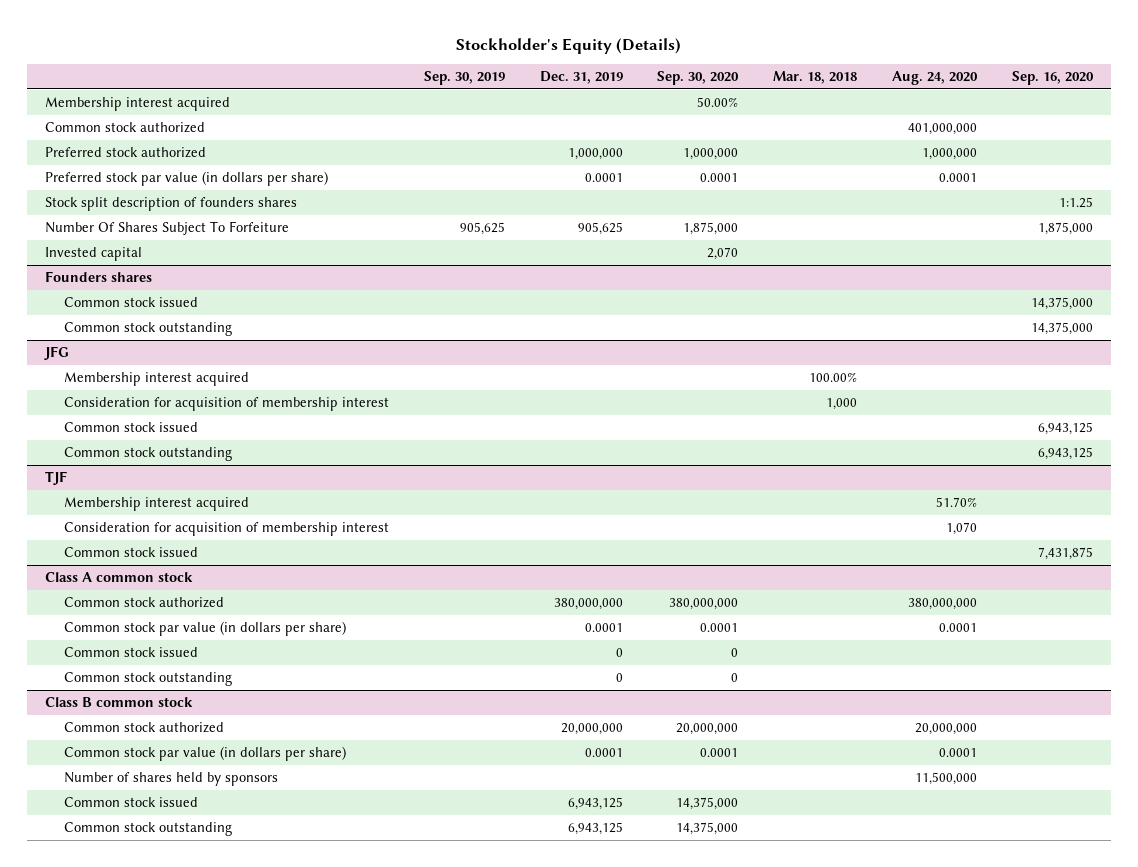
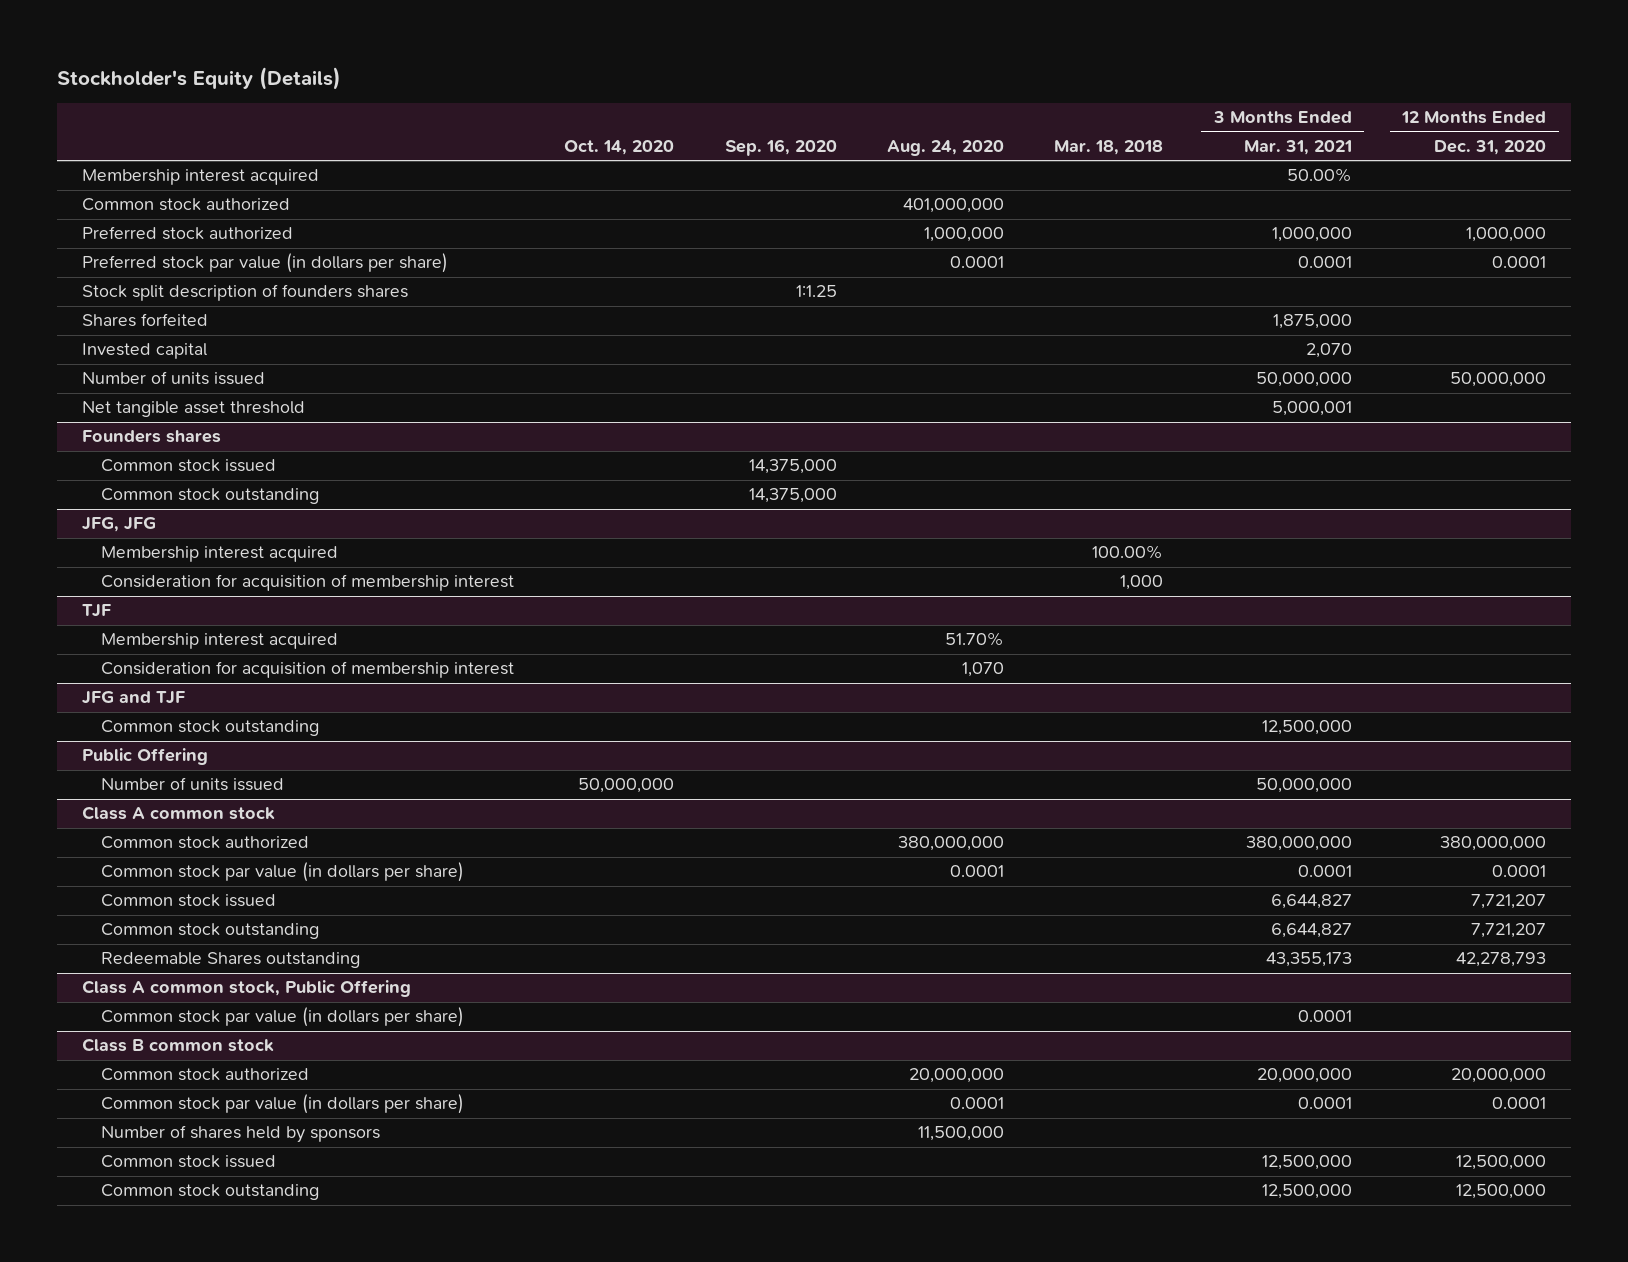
- | Sep. 30, 2019 | Dec. 31, 2019 | Sep. 30, 2020 | Mar. 18, 2018 | Aug. 24, 2020 | Sep. 16, 2020
+ | Oct. 14, 2020 | Sep. 16, 2020 | Aug. 24, 2020 | Mar. 18, 2018 | 3 Months Ended Mar. 31, 2021 | 12 Months Ended Dec. 31, 2020
- Number Of Shares Subject To Forfeiture | 905,625 | 905,625 | 1,875,000 | | | 1,875,000
+ Shares forfeited | | | | | 1,875,000 |
+ Number of units issued | | | | | 50,000,000 | 50,000,000
+ Net tangible asset threshold | | | | | 5,000,001 |
- JFG
+ JFG, JFG
- Common stock issued | | | | | | 6,943,125
- Common stock outstanding | | | | | | 6,943,125
@ TJF
- Common stock issued | | | | | | 7,431,875
+ JFG and TJF
+ Common stock outstanding | | | | | 12,500,000 |
+ Public Offering
+ Number of units issued | 50,000,000 | | | | 50,000,000 |
@ Class A common stock
+ Redeemable Shares outstanding | | | | | 43,355,173 | 42,278,793
+ Class A common stock, Public Offering
+ Common stock par value (in dollars per share) | | | | | 0.0001 |

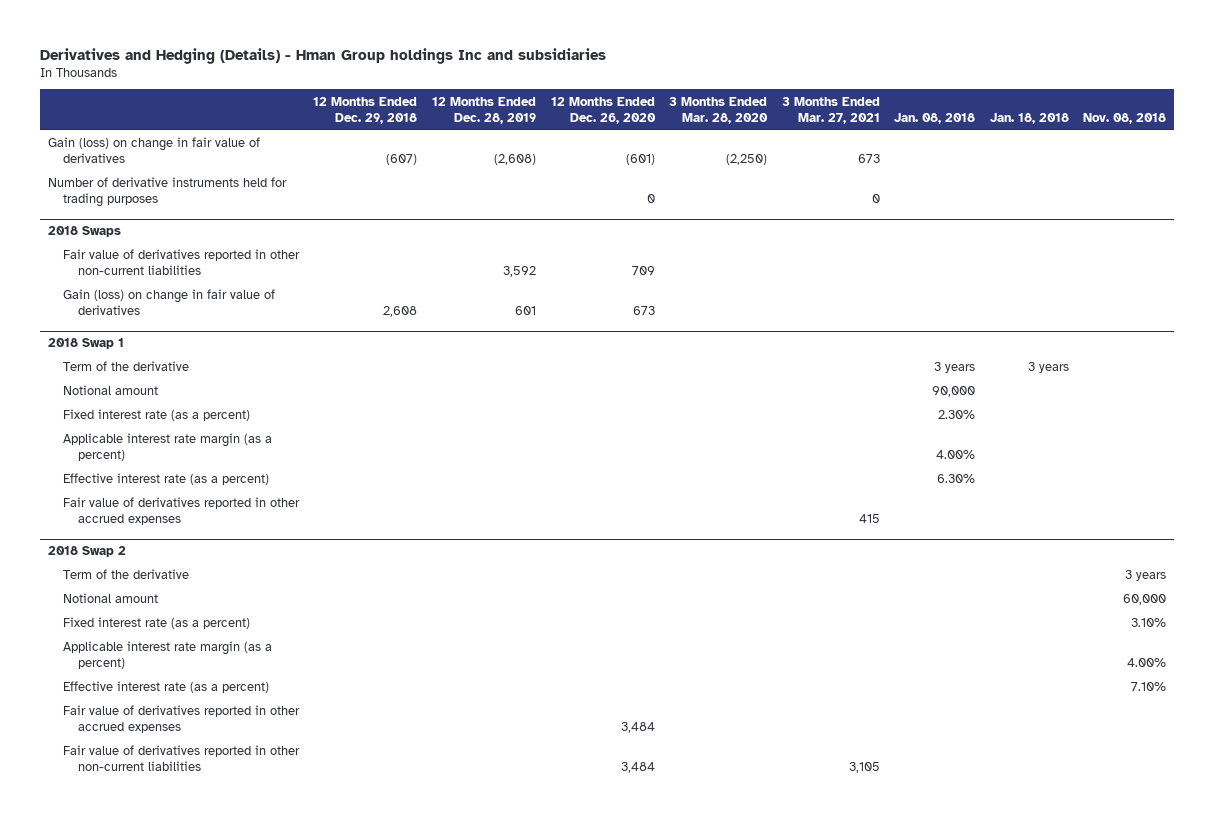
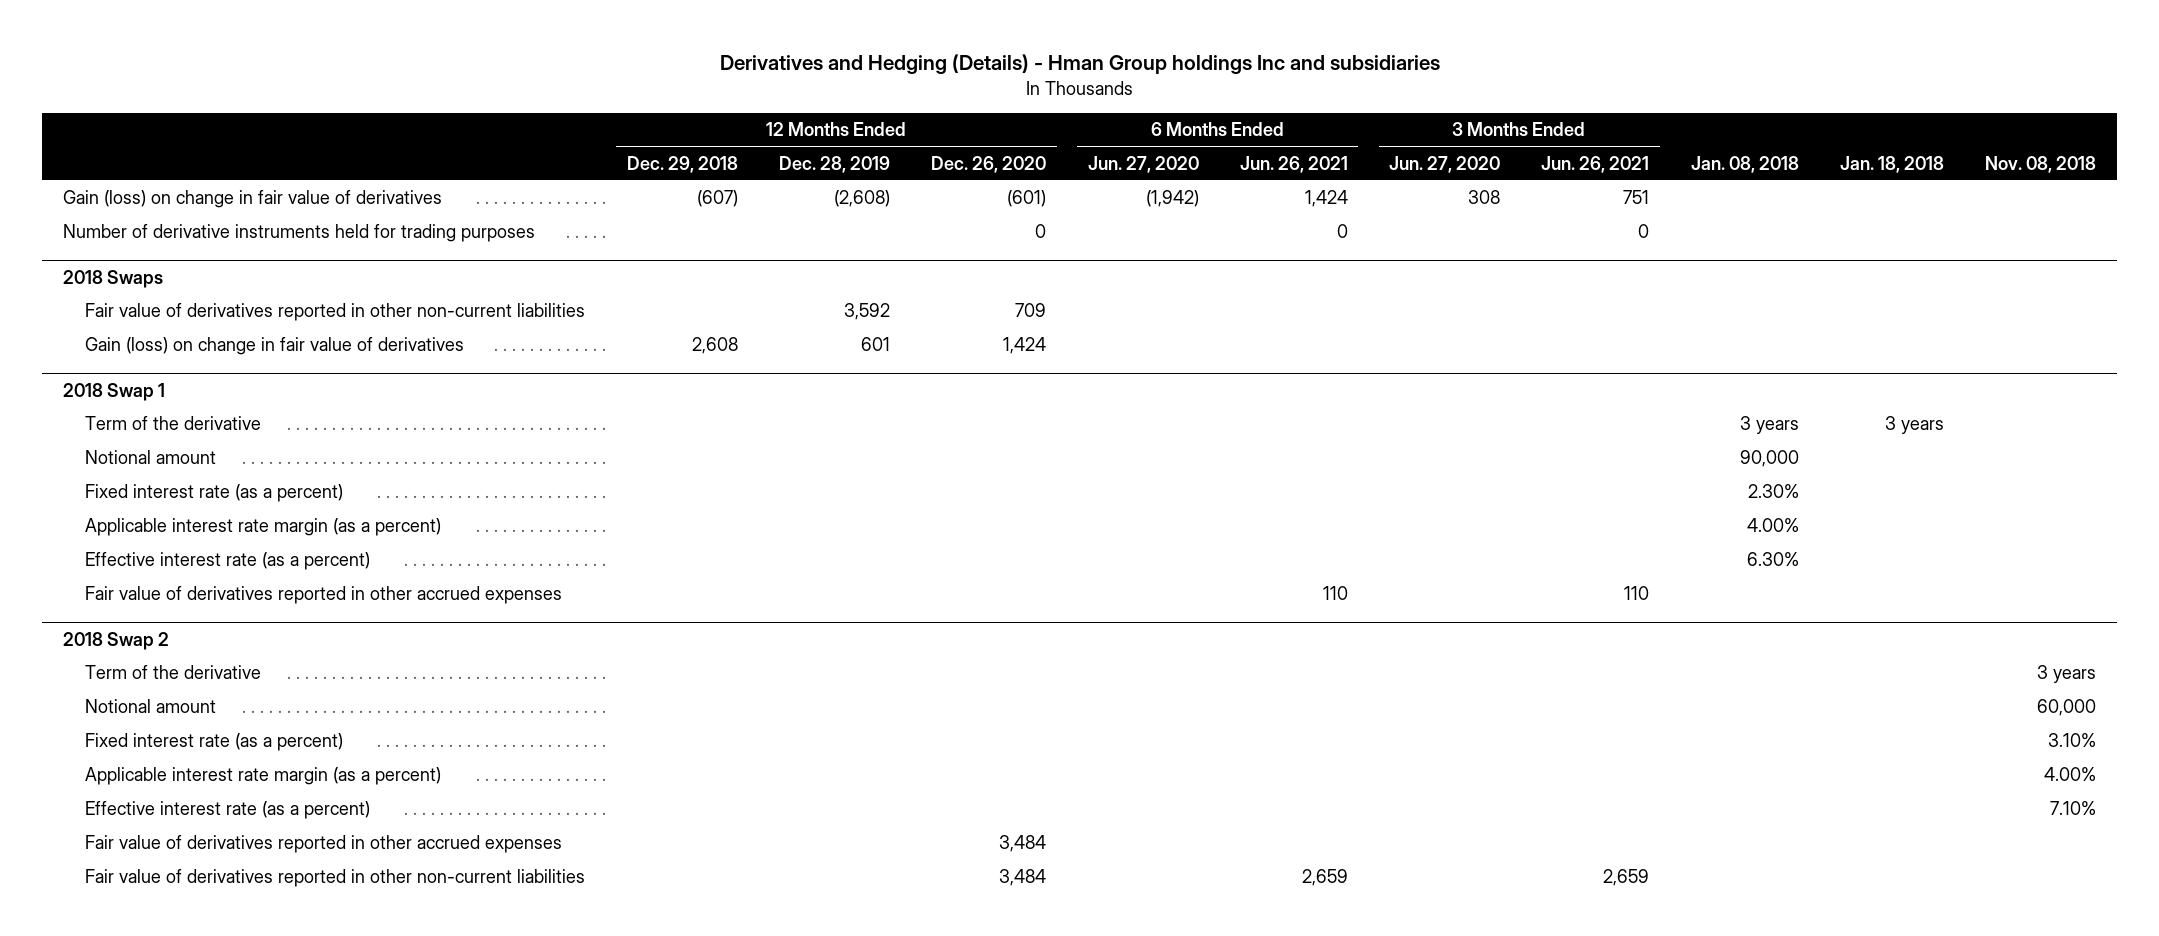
- | 12 Months Ended Dec. 29, 2018 | 12 Months Ended Dec. 28, 2019 | 12 Months Ended Dec. 26, 2020 | 3 Months Ended Mar. 28, 2020 | 3 Months Ended Mar. 27, 2021 | Jan. 08, 2018 | Jan. 18, 2018 | Nov. 08, 2018
+ | 12 Months Ended Dec. 29, 2018 | 12 Months Ended Dec. 28, 2019 | 12 Months Ended Dec. 26, 2020 | 6 Months Ended Jun. 27, 2020 | 6 Months Ended Jun. 26, 2021 | 3 Months Ended Jun. 27, 2020 | 3 Months Ended Jun. 26, 2021 | Jan. 08, 2018 | Jan. 18, 2018 | Nov. 08, 2018
@ 2018 Swaps
- Gain (loss) on change in fair value of derivatives | 2,608 | 601 | 673 | | | | |
+ Gain (loss) on change in fair value of derivatives | 2,608 | 601 | 1,424 | | | | | | |

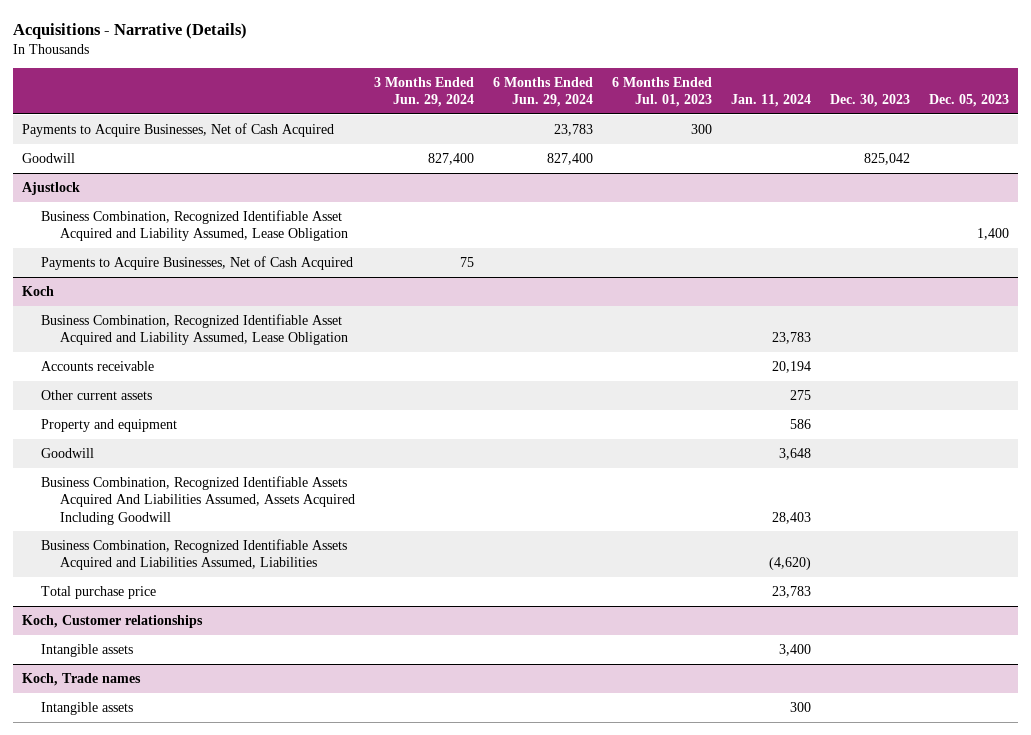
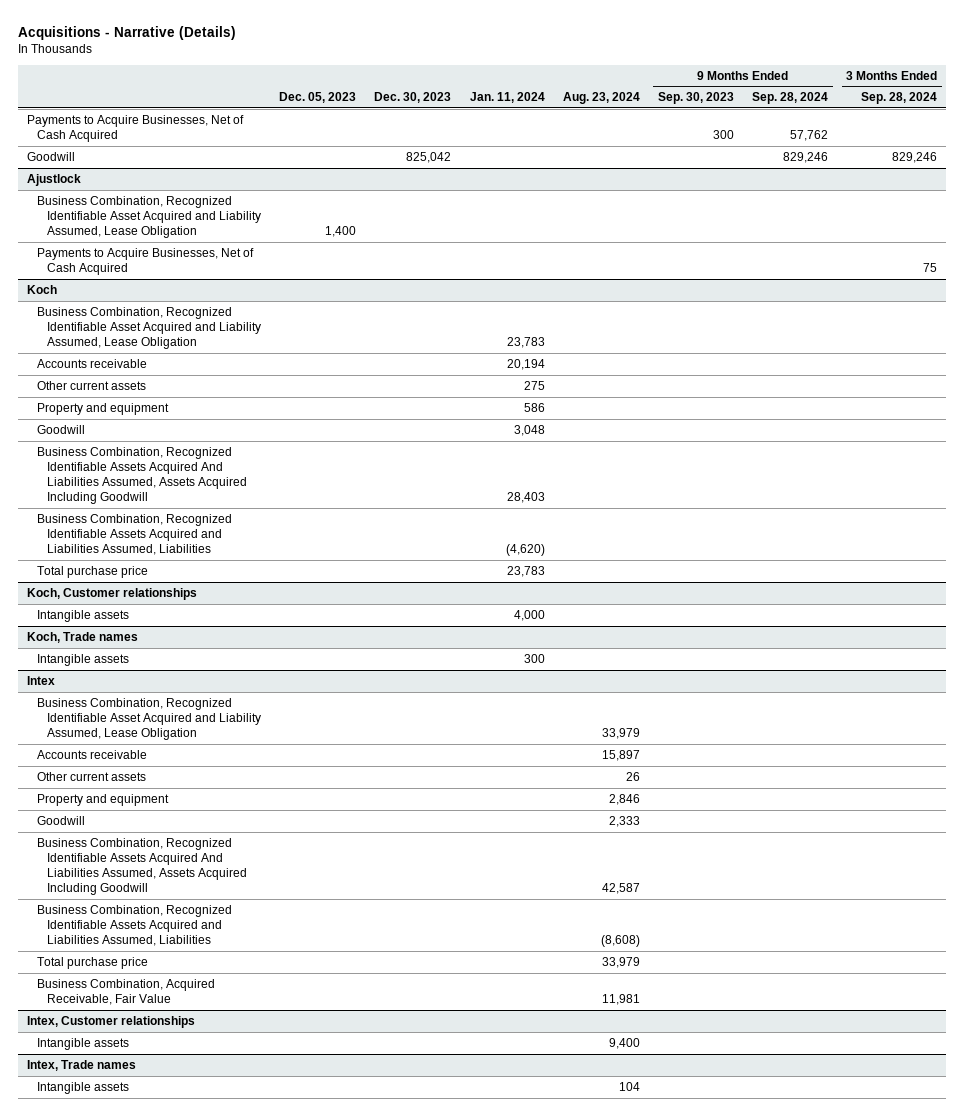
- | 3 Months Ended Jun. 29, 2024 | 6 Months Ended Jun. 29, 2024 | 6 Months Ended Jul. 01, 2023 | Jan. 11, 2024 | Dec. 30, 2023 | Dec. 05, 2023
+ | Dec. 05, 2023 | Dec. 30, 2023 | Jan. 11, 2024 | Aug. 23, 2024 | 9 Months Ended Sep. 30, 2023 | 9 Months Ended Sep. 28, 2024 | 3 Months Ended Sep. 28, 2024
@ Koch
- Goodwill | | | | 3,648 | |
+ Goodwill | | | 3,048 | | | |
@ Koch, Customer relationships
- Intangible assets | | | | 3,400 | |
+ Intangible assets | | | 4,000 | | | |
+ Intex
+ Business Combination, Recognized Identifiable Asset Acquired and Liability Assumed, Lease Obligation | | | | 33,979 | | |
+ Accounts receivable | | | | 15,897 | | |
+ Other current assets | | | | 26 | | |
+ Property and equipment | | | | 2,846 | | |
+ Goodwill | | | | 2,333 | | |
+ Business Combination, Recognized Identifiable Assets Acquired And Liabilities Assumed, Assets Acquired Including Goodwill | | | | 42,587 | | |
+ Business Combination, Recognized Identifiable Assets Acquired and Liabilities Assumed, Liabilities | | | | (8,608) | | |
+ Total purchase price | | | | 33,979 | | |
+ Business Combination, Acquired Receivable, Fair Value | | | | 11,981 | | |
+ Intex, Customer relationships
+ Intangible assets | | | | 9,400 | | |
+ Intex, Trade names
+ Intangible assets | | | | 104 | | |

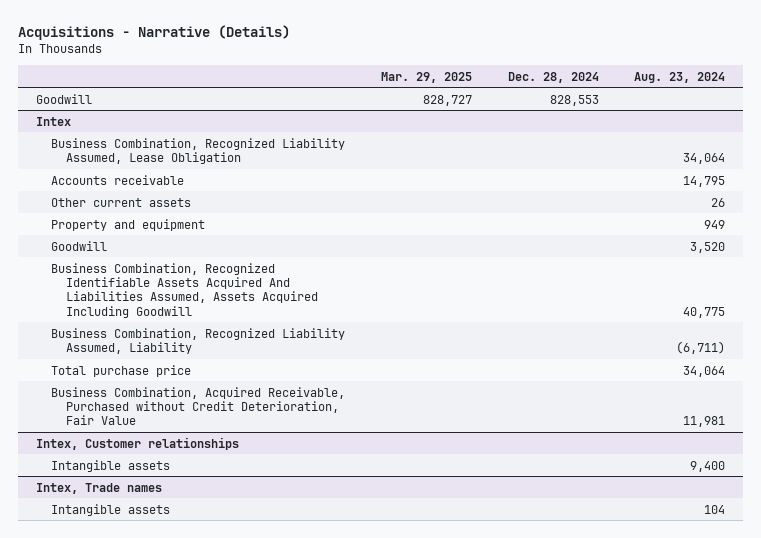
- | Dec. 05, 2023 | Dec. 30, 2023 | Jan. 11, 2024 | Aug. 23, 2024 | 9 Months Ended Sep. 30, 2023 | 9 Months Ended Sep. 28, 2024 | 3 Months Ended Sep. 28, 2024
+ | Mar. 29, 2025 | Dec. 28, 2024 | Aug. 23, 2024
- Payments to Acquire Businesses, Net of Cash Acquired | | | | | 300 | 57,762 |
- Ajustlock
- Business Combination, Recognized Identifiable Asset Acquired and Liability Assumed, Lease Obligation | 1,400 | | | | | |
- Payments to Acquire Businesses, Net of Cash Acquired | | | | | | | 75
- Koch
- Business Combination, Recognized Identifiable Asset Acquired and Liability Assumed, Lease Obligation | | | 23,783 | | | |
- Accounts receivable | | | 20,194 | | | |
- Other current assets | | | 275 | | | |
- Property and equipment | | | 586 | | | |
- Goodwill | | | 3,048 | | | |
- Business Combination, Recognized Identifiable Assets Acquired And Liabilities Assumed, Assets Acquired Including Goodwill | | | 28,403 | | | |
- Business Combination, Recognized Identifiable Assets Acquired and Liabilities Assumed, Liabilities | | | (4,620) | | | |
- Total purchase price | | | 23,783 | | | |
- Koch, Customer relationships
- Intangible assets | | | 4,000 | | | |
- Koch, Trade names
- Intangible assets | | | 300 | | | |
@ Intex
- Business Combination, Recognized Identifiable Asset Acquired and Liability Assumed, Lease Obligation | | | | 33,979 | | |
- Accounts receivable | | | | 15,897 | | |
+ Business Combination, Recognized Liability Assumed, Lease Obligation | | | 34,064
+ Accounts receivable | | | 14,795
- Property and equipment | | | | 2,846 | | |
- Goodwill | | | | 2,333 | | |
- Business Combination, Recognized Identifiable Assets Acquired And Liabilities Assumed, Assets Acquired Including Goodwill | | | | 42,587 | | |
- Business Combination, Recognized Identifiable Assets Acquired and Liabilities Assumed, Liabilities | | | | (8,608) | | |
- Total purchase price | | | | 33,979 | | |
- Business Combination, Acquired Receivable, Fair Value | | | | 11,981 | | |
+ Property and equipment | | | 949
+ Goodwill | | | 3,520
+ Business Combination, Recognized Identifiable Assets Acquired And Liabilities Assumed, Assets Acquired Including Goodwill | | | 40,775
+ Business Combination, Recognized Liability Assumed, Liability | | | (6,711)
+ Total purchase price | | | 34,064
+ Business Combination, Acquired Receivable, Purchased without Credit Deterioration, Fair Value | | | 11,981

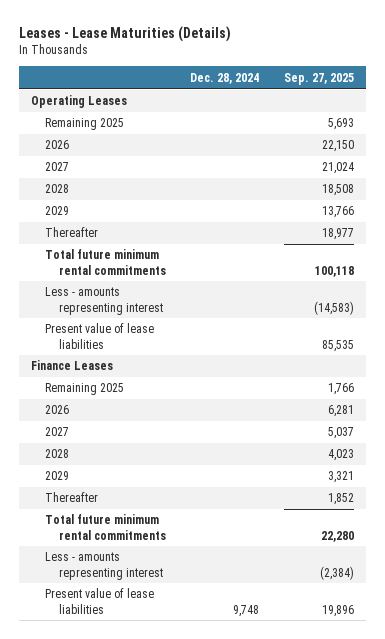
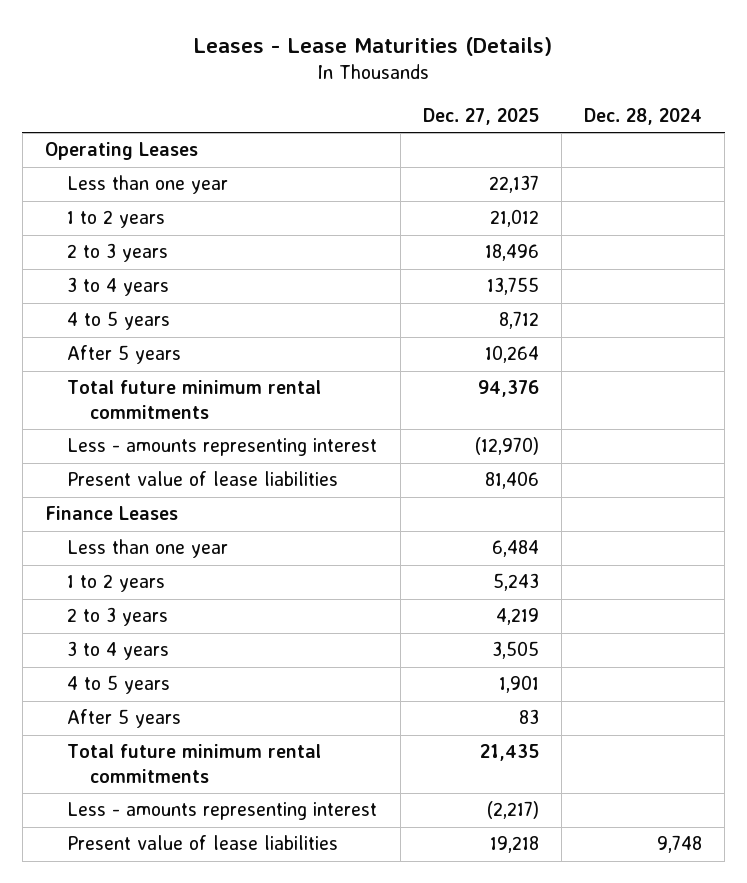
- | Dec. 28, 2024 | Sep. 27, 2025
+ | Dec. 27, 2025 | Dec. 28, 2024
- Remaining 2025 | | 5,693
- 2026 | | 22,150
- 2027 | | 21,024
- 2028 | | 18,508
- 2029 | | 13,766
- Thereafter | | 18,977
+ Less than one year | 22,137 |
+ 1 to 2 years | 21,012 |
+ 2 to 3 years | 18,496 |
+ 3 to 4 years | 13,755 |
+ 4 to 5 years | 8,712 |
+ After 5 years | 10,264 |
- Remaining 2025 | | 1,766
- 2026 | | 6,281
- 2027 | | 5,037
- 2028 | | 4,023
- 2029 | | 3,321
- Thereafter | | 1,852
+ Less than one year | 6,484 |
+ 1 to 2 years | 5,243 |
+ 2 to 3 years | 4,219 |
+ 3 to 4 years | 3,505 |
+ 4 to 5 years | 1,901 |
+ After 5 years | 83 |

